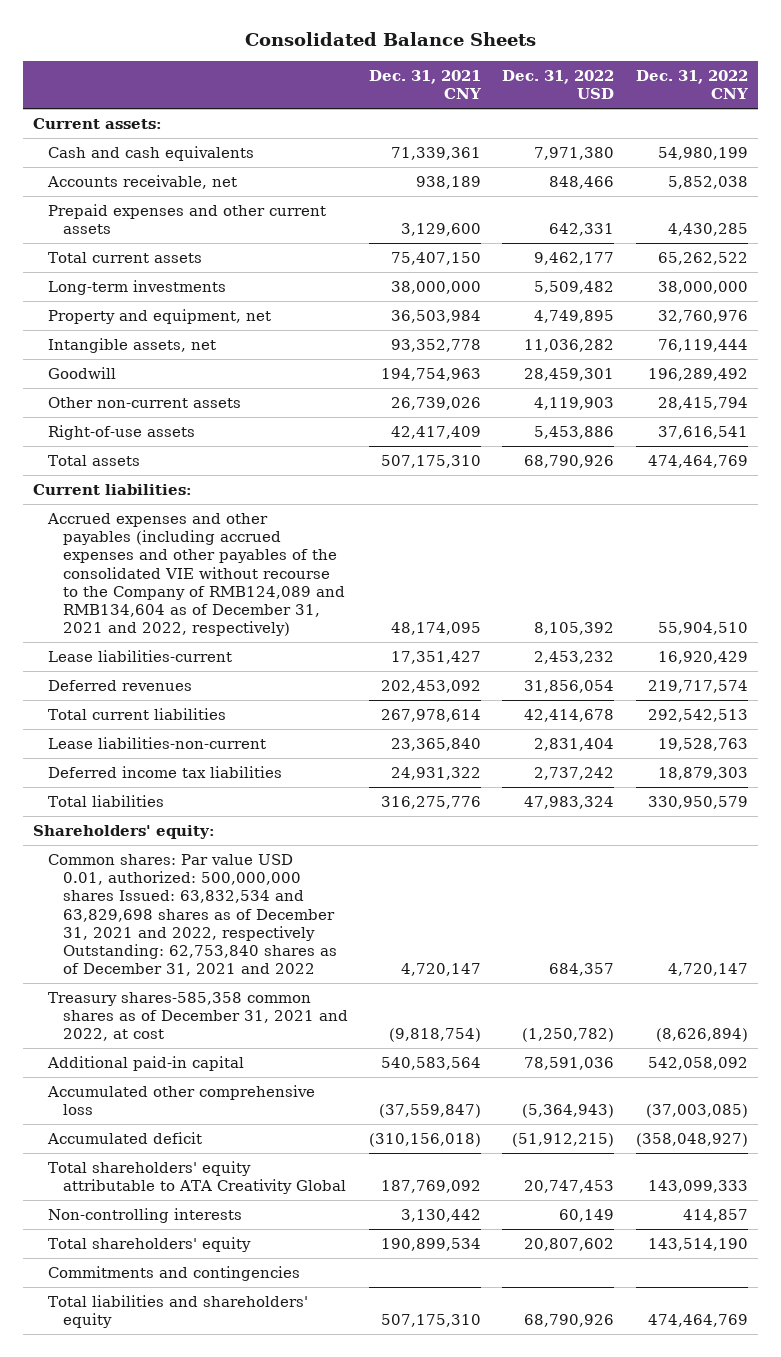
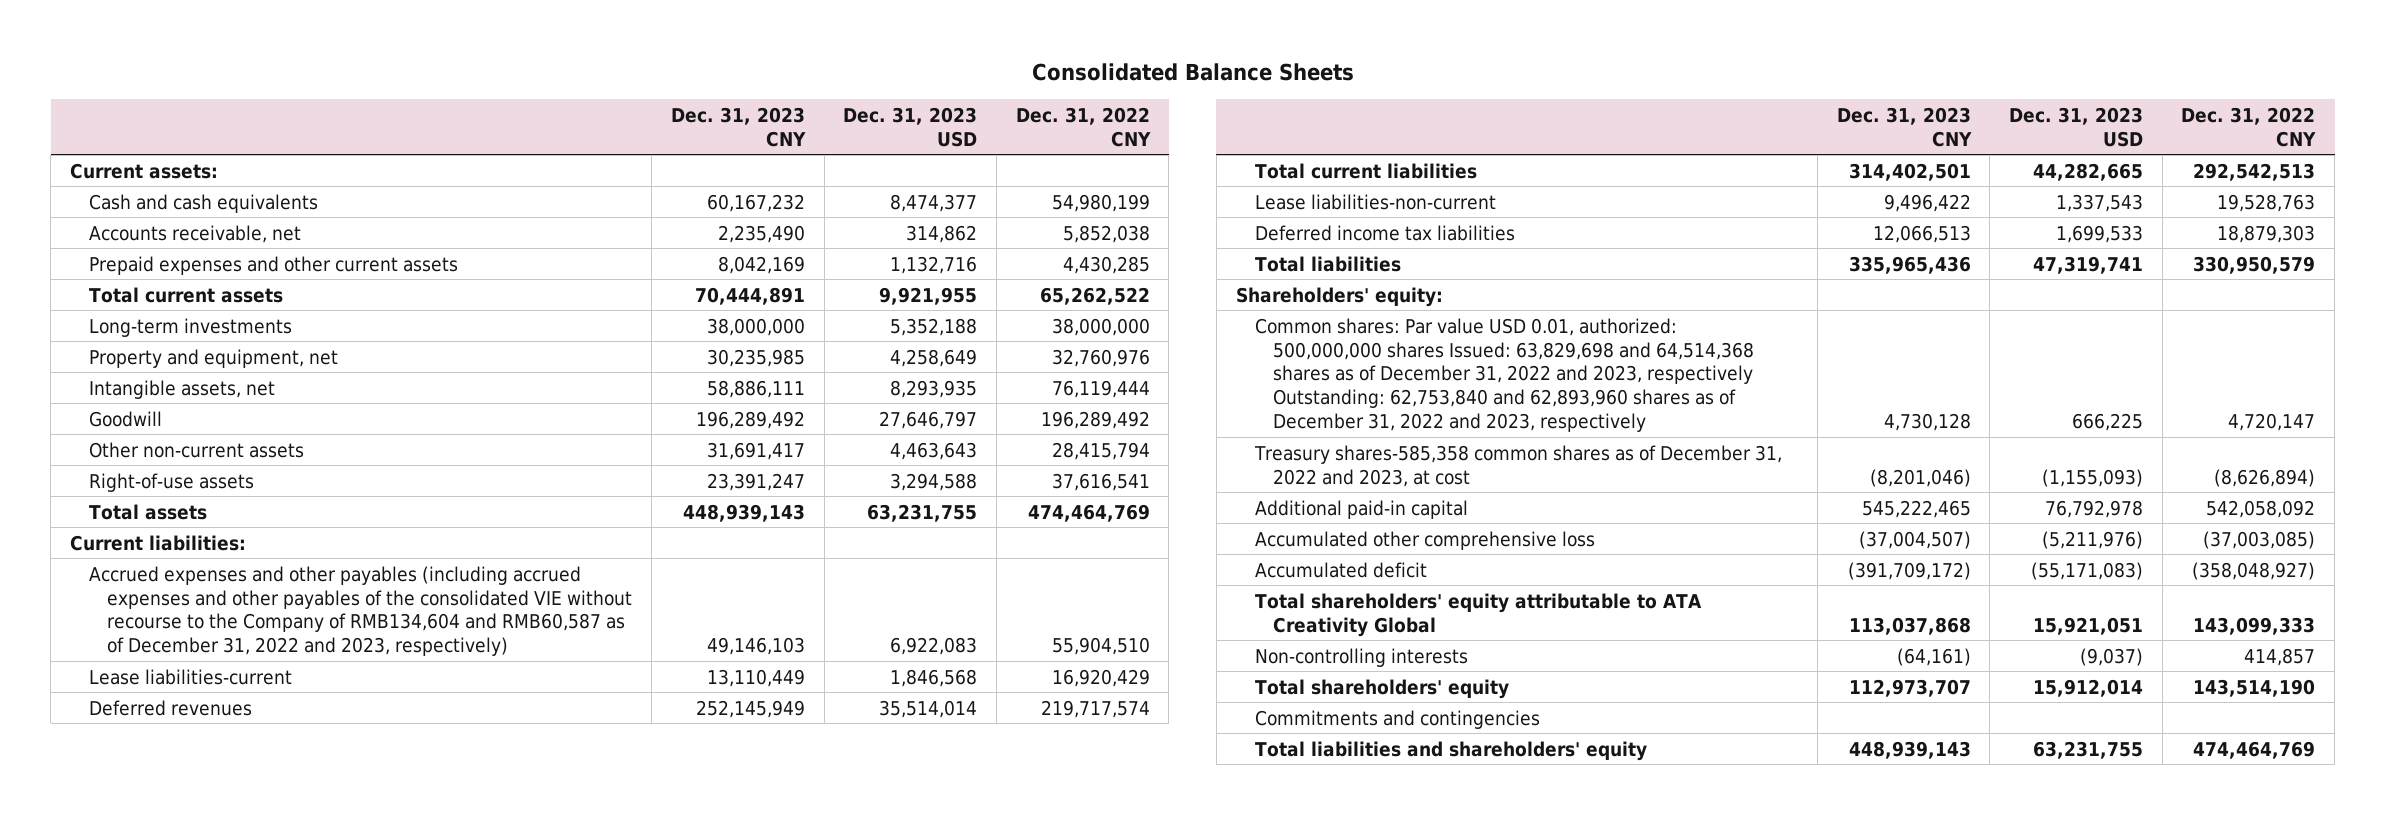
- | Dec. 31, 2021 CNY | Dec. 31, 2022 USD | Dec. 31, 2022 CNY
+ | Dec. 31, 2023 CNY | Dec. 31, 2023 USD | Dec. 31, 2022 CNY
- Accrued expenses and other payables (including accrued expenses and other payables of the consolidated VIE without recourse to the Company of RMB124,089 and RMB134,604 as of December 31, 2021 and 2022, respectively) | 48,174,095 | 8,105,392 | 55,904,510
+ Accrued expenses and other payables (including accrued expenses and other payables of the consolidated VIE without recourse to the Company of RMB134,604 and RMB60,587 as of December 31, 2022 and 2023, respectively) | 49,146,103 | 6,922,083 | 55,904,510
- Common shares: Par value USD 0.01, authorized: 500,000,000 shares Issued: 63,832,534 and 63,829,698 shares as of December 31, 2021 and 2022, respectively Outstanding: 62,753,840 shares as of December 31, 2021 and 2022 | 4,720,147 | 684,357 | 4,720,147
- Treasury shares-585,358 common shares as of December 31, 2021 and 2022, at cost | (9,818,754) | (1,250,782) | (8,626,894)
+ Common shares: Par value USD 0.01, authorized: 500,000,000 shares Issued: 63,829,698 and 64,514,368 shares as of December 31, 2022 and 2023, respectively Outstanding: 62,753,840 and 62,893,960 shares as of December 31, 2022 and 2023, respectively | 4,730,128 | 666,225 | 4,720,147
+ Treasury shares-585,358 common shares as of December 31, 2022 and 2023, at cost | (8,201,046) | (1,155,093) | (8,626,894)

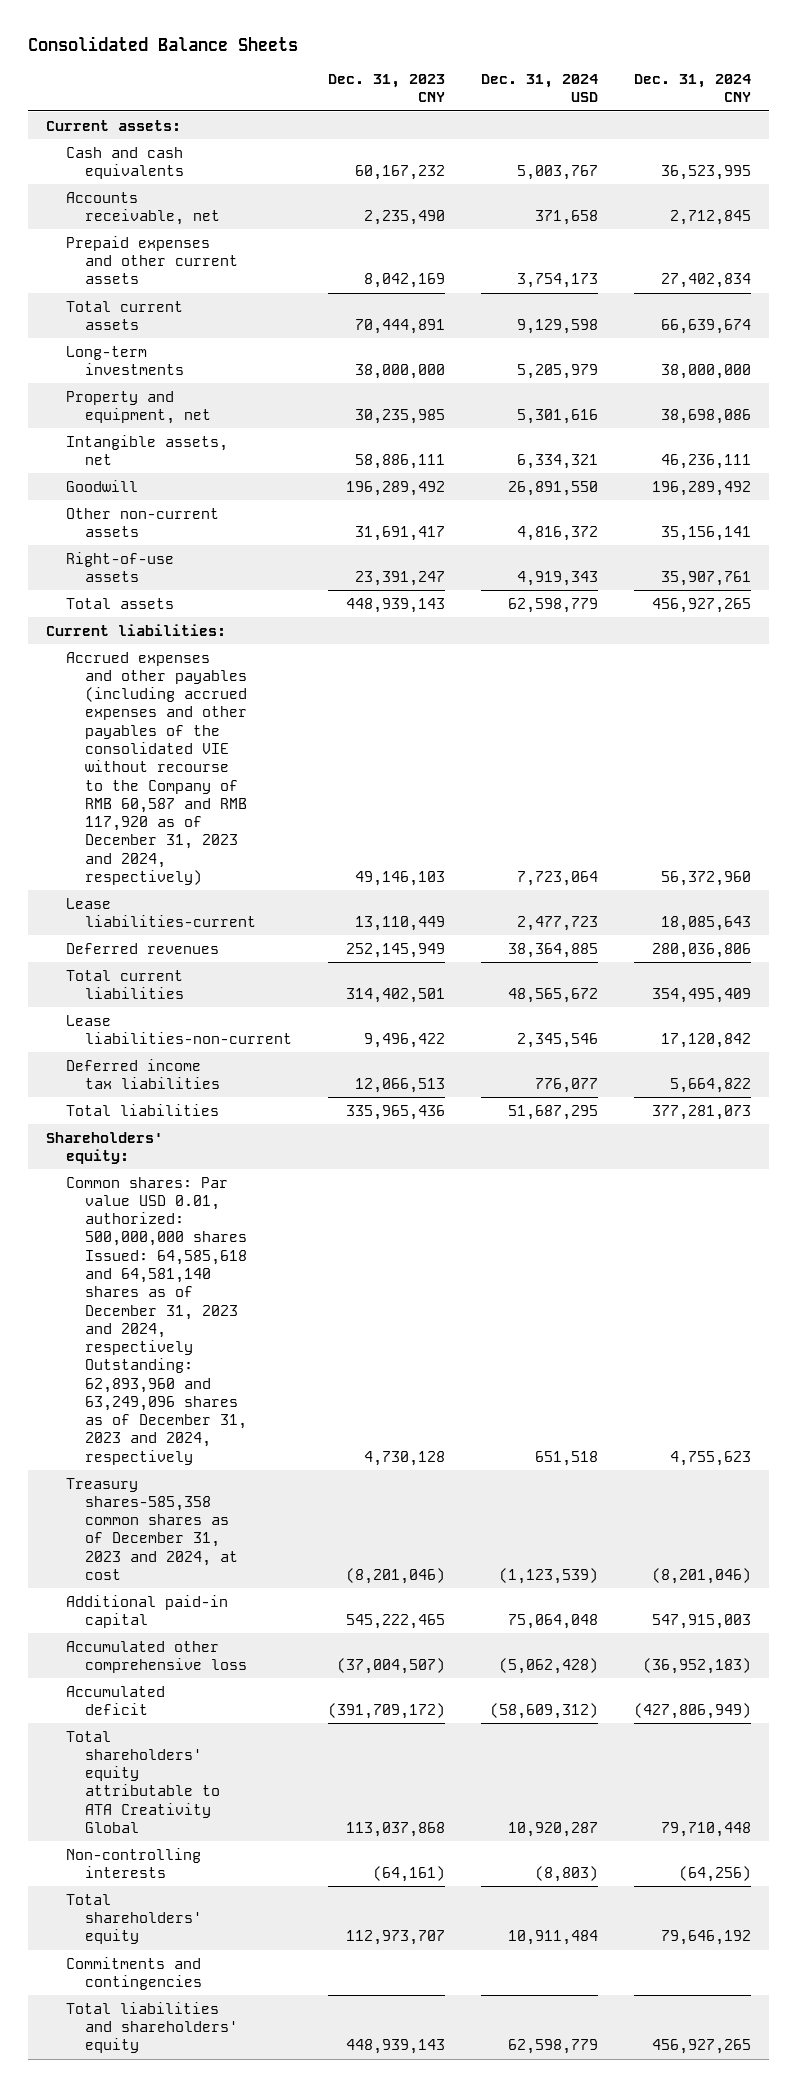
- | Dec. 31, 2023 CNY | Dec. 31, 2023 USD | Dec. 31, 2022 CNY
+ | Dec. 31, 2023 CNY | Dec. 31, 2024 USD | Dec. 31, 2024 CNY
- Accrued expenses and other payables (including accrued expenses and other payables of the consolidated VIE without recourse to the Company of RMB134,604 and RMB60,587 as of December 31, 2022 and 2023, respectively) | 49,146,103 | 6,922,083 | 55,904,510
+ Accrued expenses and other payables (including accrued expenses and other payables of the consolidated VIE without recourse to the Company of RMB 60,587 and RMB 117,920 as of December 31, 2023 and 2024, respectively) | 49,146,103 | 7,723,064 | 56,372,960
- Common shares: Par value USD 0.01, authorized: 500,000,000 shares Issued: 63,829,698 and 64,514,368 shares as of December 31, 2022 and 2023, respectively Outstanding: 62,753,840 and 62,893,960 shares as of December 31, 2022 and 2023, respectively | 4,730,128 | 666,225 | 4,720,147
- Treasury shares-585,358 common shares as of December 31, 2022 and 2023, at cost | (8,201,046) | (1,155,093) | (8,626,894)
+ Common shares: Par value USD 0.01, authorized: 500,000,000 shares Issued: 64,585,618 and 64,581,140 shares as of December 31, 2023 and 2024, respectively Outstanding: 62,893,960 and 63,249,096 shares as of December 31, 2023 and 2024, respectively | 4,730,128 | 651,518 | 4,755,623
+ Treasury shares-585,358 common shares as of December 31, 2023 and 2024, at cost | (8,201,046) | (1,123,539) | (8,201,046)

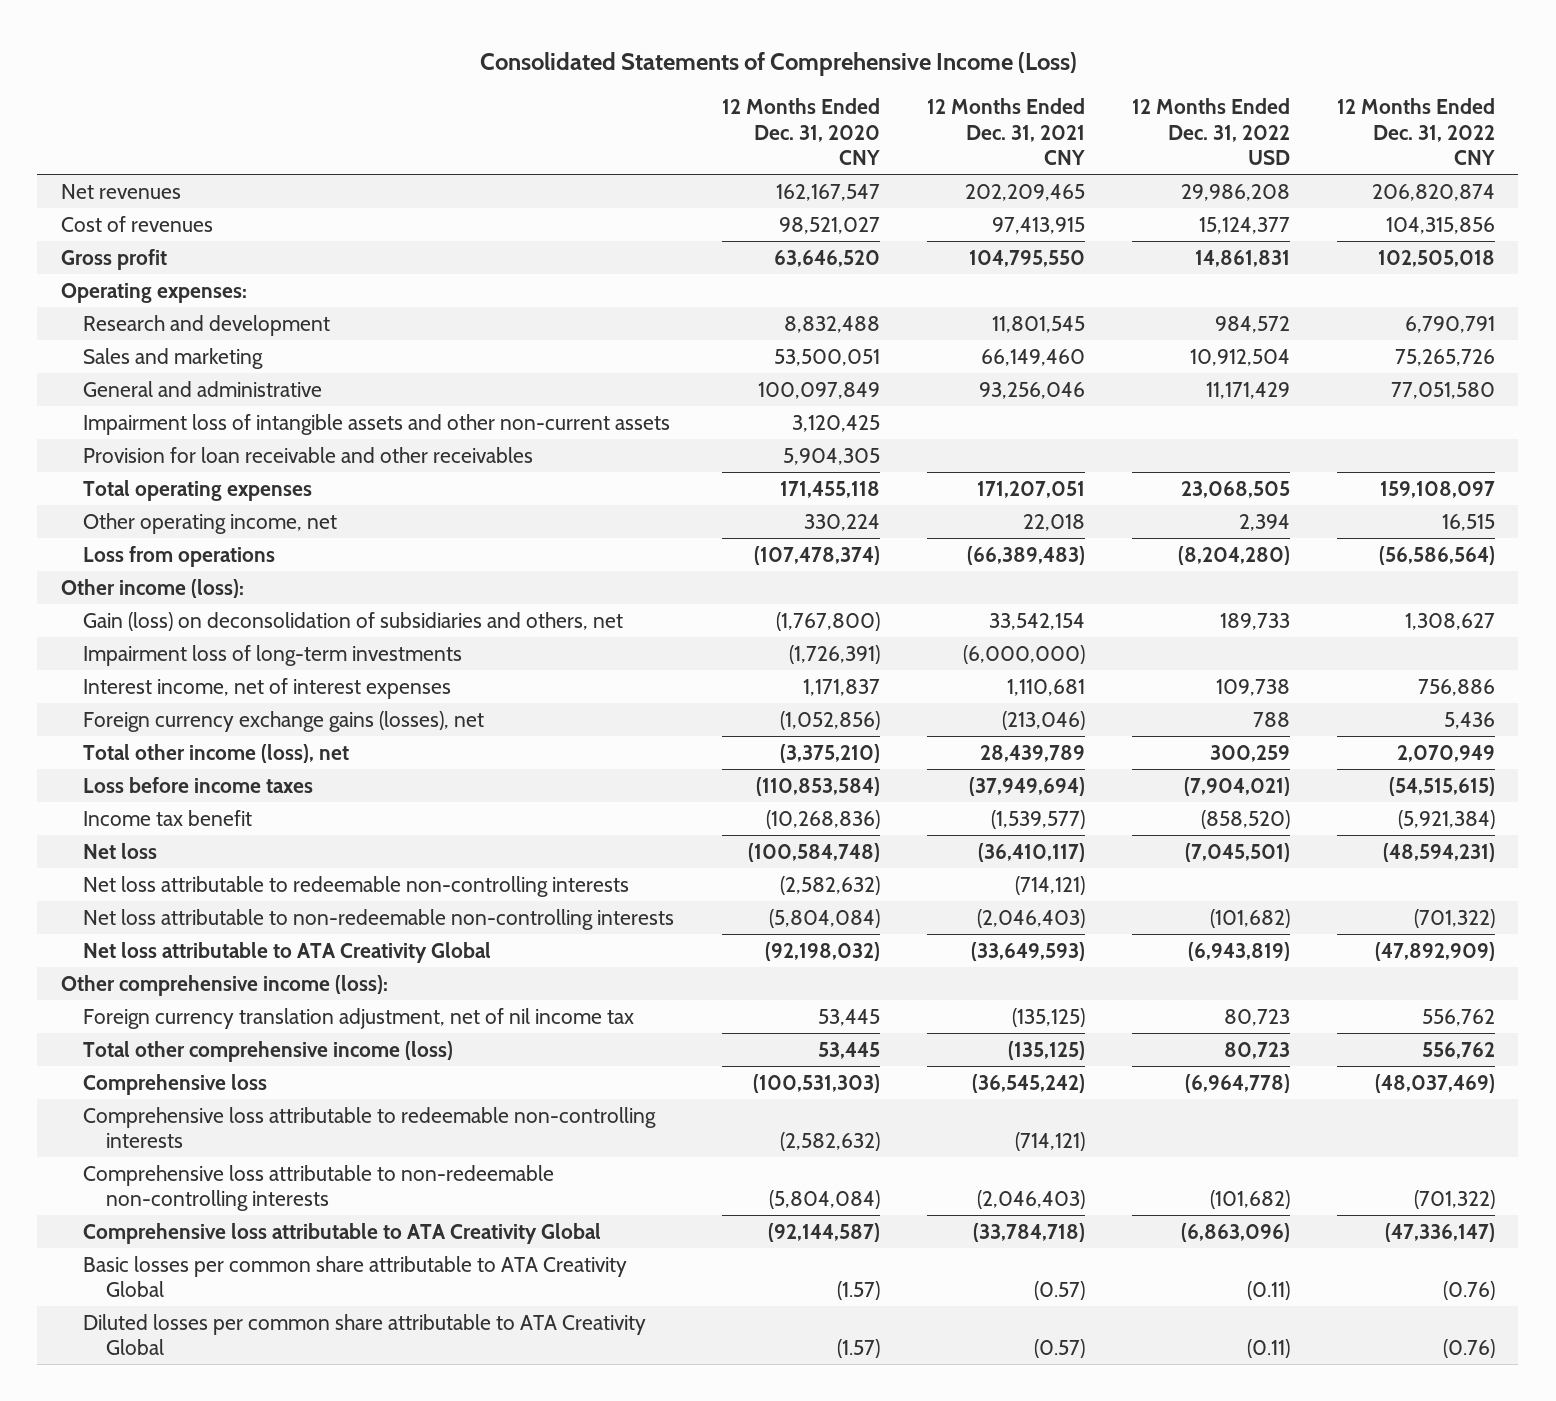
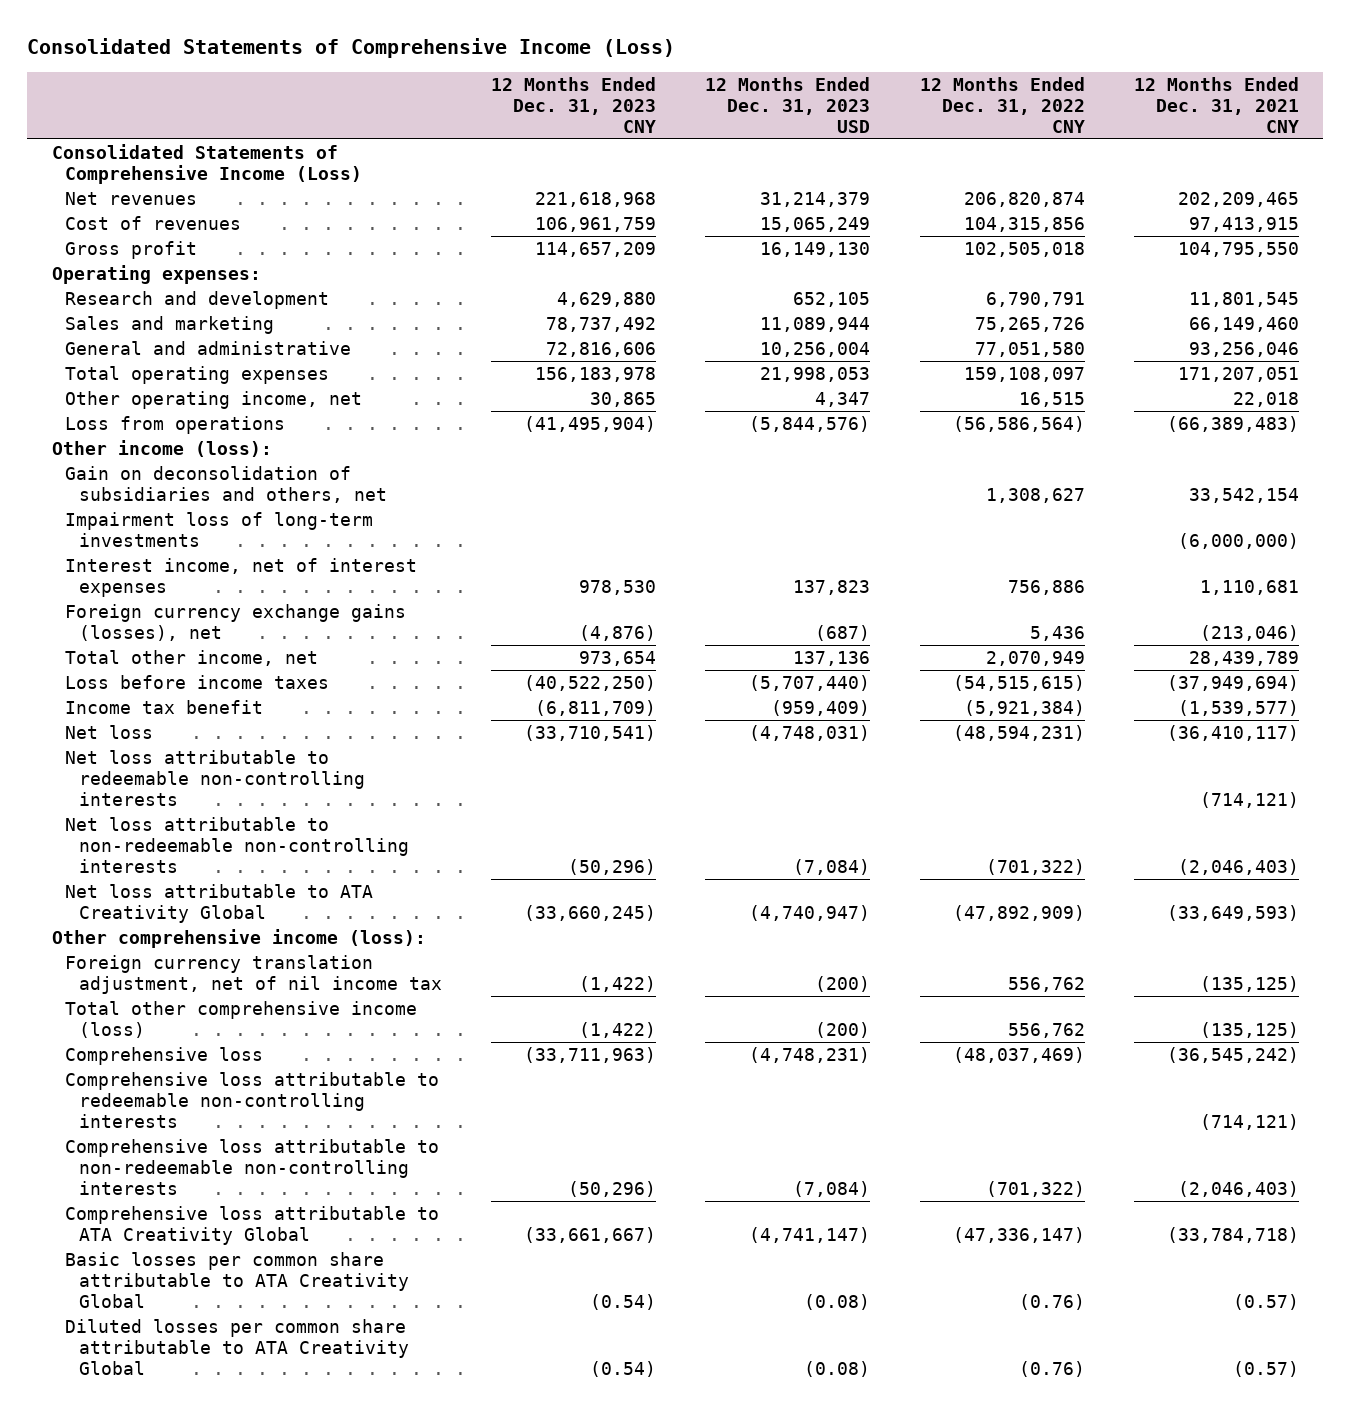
- | 12 Months Ended Dec. 31, 2020 CNY | 12 Months Ended Dec. 31, 2021 CNY | 12 Months Ended Dec. 31, 2022 USD | 12 Months Ended Dec. 31, 2022 CNY
+ | 12 Months Ended Dec. 31, 2023 CNY | 12 Months Ended Dec. 31, 2023 USD | 12 Months Ended Dec. 31, 2022 CNY | 12 Months Ended Dec. 31, 2021 CNY
+ Consolidated Statements of Comprehensive Income (Loss)
- Impairment loss of intangible assets and other non-current assets | 3,120,425 | | |
- Provision for loan receivable and other receivables | 5,904,305 | | |
- Gain (loss) on deconsolidation of subsidiaries and others, net | (1,767,800) | 33,542,154 | 189,733 | 1,308,627
+ Gain on deconsolidation of subsidiaries and others, net | | | 1,308,627 | 33,542,154
- Total other income (loss), net | (3,375,210) | 28,439,789 | 300,259 | 2,070,949
+ Total other income, net | 973,654 | 137,136 | 2,070,949 | 28,439,789

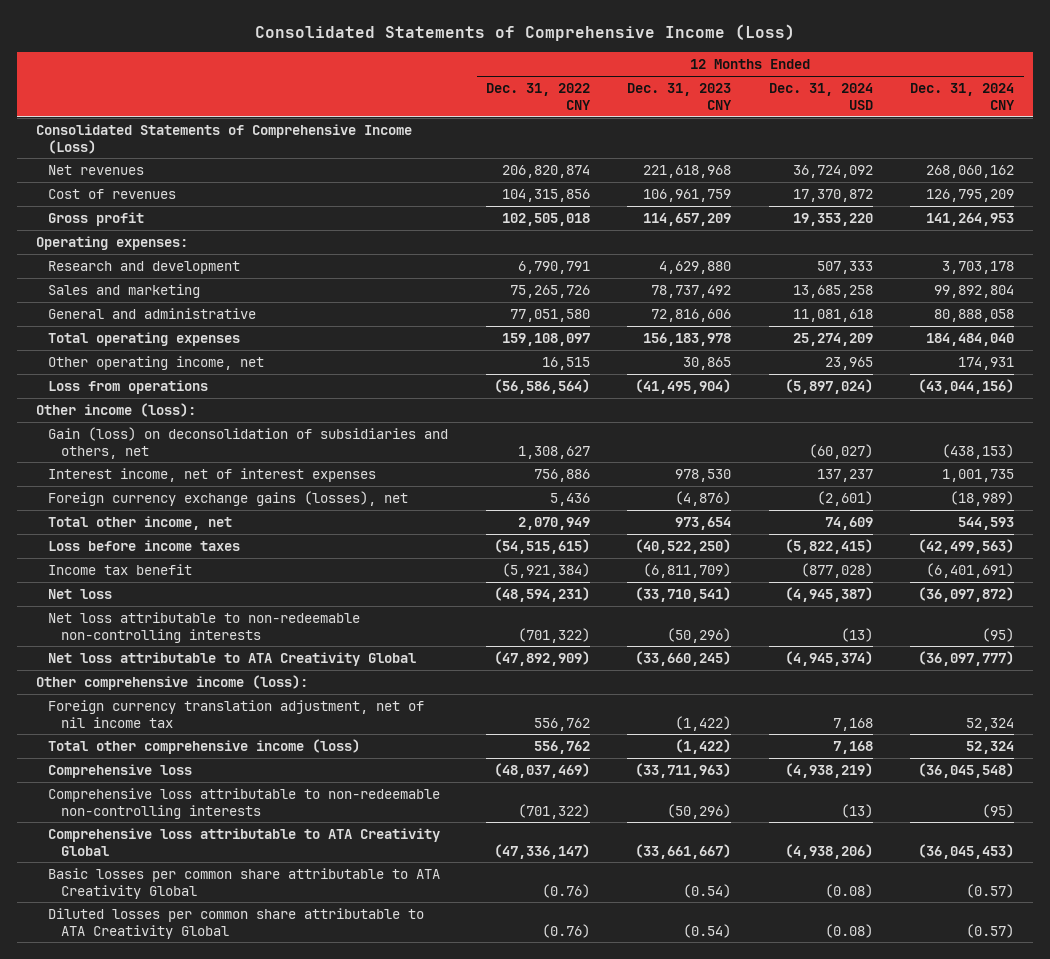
- | 12 Months Ended Dec. 31, 2023 CNY | 12 Months Ended Dec. 31, 2023 USD | 12 Months Ended Dec. 31, 2022 CNY | 12 Months Ended Dec. 31, 2021 CNY
+ | 12 Months Ended Dec. 31, 2022 CNY | 12 Months Ended Dec. 31, 2023 CNY | 12 Months Ended Dec. 31, 2024 USD | 12 Months Ended Dec. 31, 2024 CNY
- Gain on deconsolidation of subsidiaries and others, net | | | 1,308,627 | 33,542,154
- Impairment loss of long-term investments | | | | (6,000,000)
+ Gain (loss) on deconsolidation of subsidiaries and others, net | 1,308,627 | | (60,027) | (438,153)
- Net loss attributable to redeemable non-controlling interests | | | | (714,121)
- Comprehensive loss attributable to redeemable non-controlling interests | | | | (714,121)

